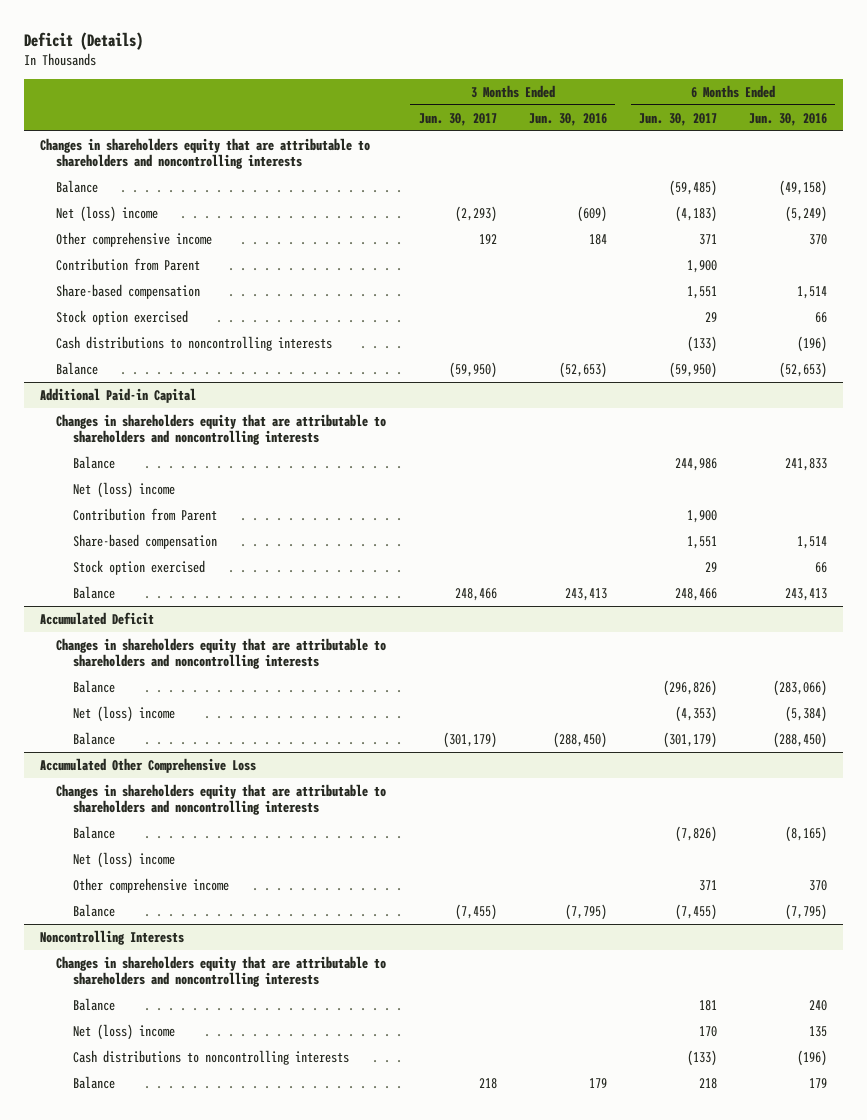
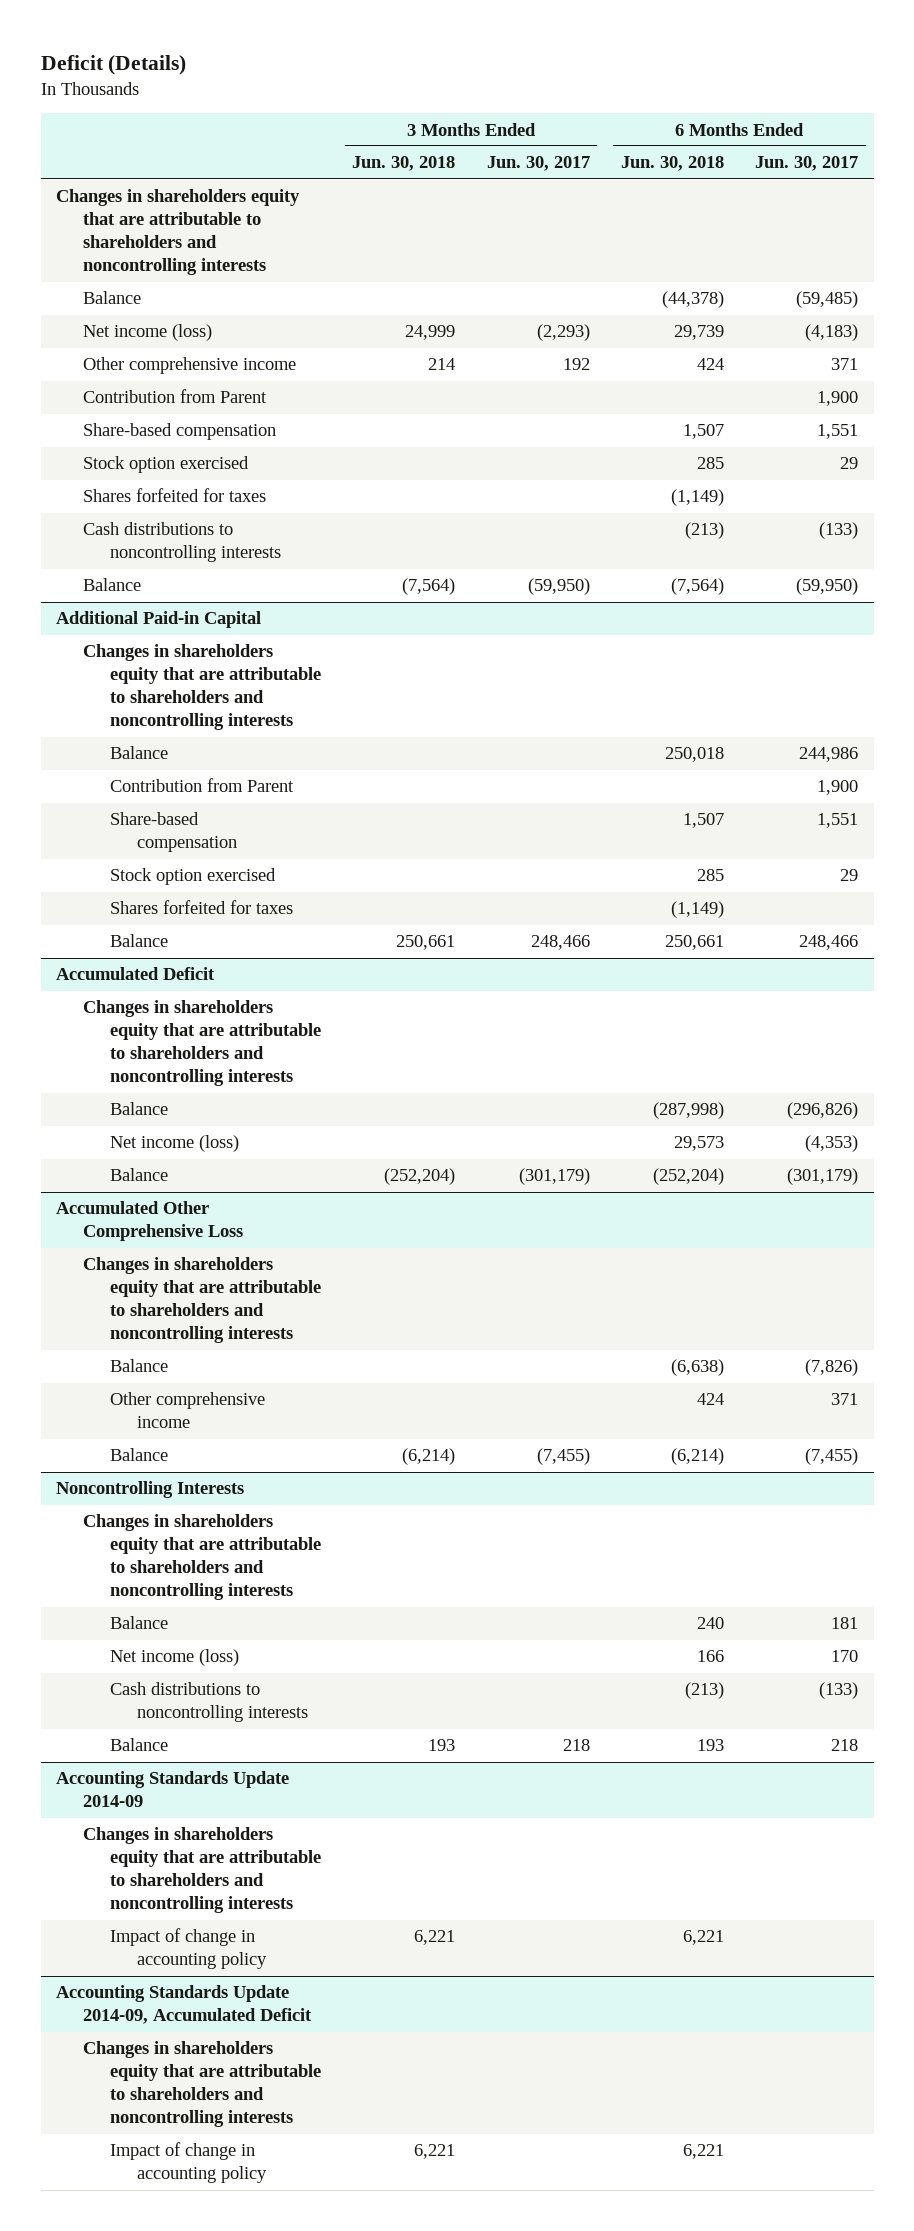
- | 3 Months Ended Jun. 30, 2017 | 3 Months Ended Jun. 30, 2016 | 6 Months Ended Jun. 30, 2017 | 6 Months Ended Jun. 30, 2016
+ | 3 Months Ended Jun. 30, 2018 | 3 Months Ended Jun. 30, 2017 | 6 Months Ended Jun. 30, 2018 | 6 Months Ended Jun. 30, 2017
- Net (loss) income | (2,293) | (609) | (4,183) | (5,249)
+ Net income (loss) | 24,999 | (2,293) | 29,739 | (4,183)
+ Shares forfeited for taxes | | | (1,149) |
@ Additional Paid-in Capital
- Net (loss) income
+ Shares forfeited for taxes | | | (1,149) |
@ Accumulated Deficit
- Net (loss) income | | | (4,353) | (5,384)
+ Net income (loss) | | | 29,573 | (4,353)
@ Accumulated Other Comprehensive Loss
- Net (loss) income
@ Noncontrolling Interests
- Net (loss) income | | | 170 | 135
+ Net income (loss) | | | 166 | 170
+ Accounting Standards Update 2014-09
+ Changes in shareholders equity that are attributable to shareholders and noncontrolling interests
+ Impact of change in accounting policy | 6,221 | | 6,221 |
+ Accounting Standards Update 2014-09, Accumulated Deficit
+ Changes in shareholders equity that are attributable to shareholders and noncontrolling interests
+ Impact of change in accounting policy | 6,221 | | 6,221 |

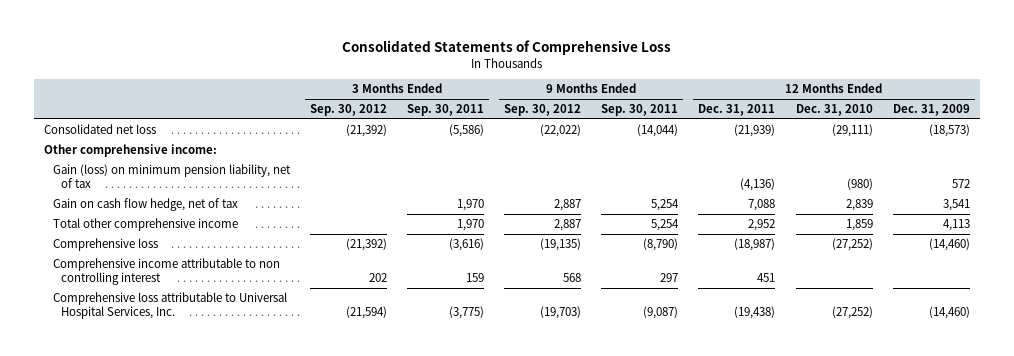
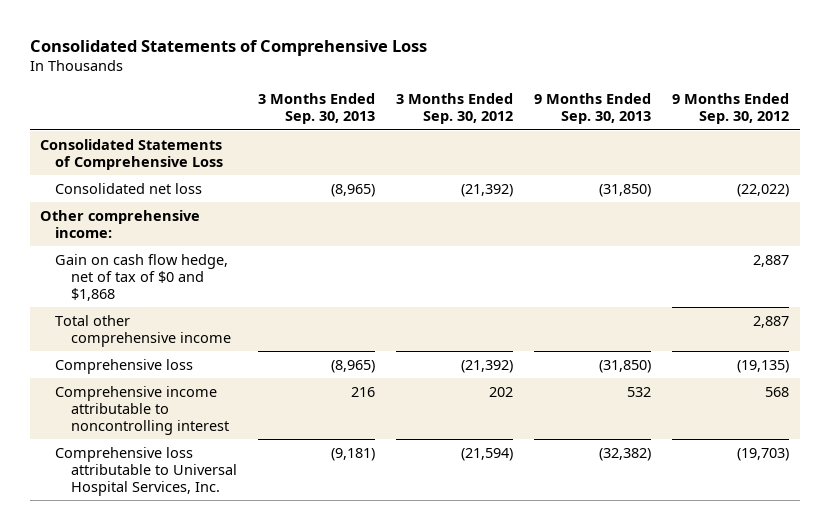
- | 3 Months Ended Sep. 30, 2012 | 3 Months Ended Sep. 30, 2011 | 9 Months Ended Sep. 30, 2012 | 9 Months Ended Sep. 30, 2011 | 12 Months Ended Dec. 31, 2011 | 12 Months Ended Dec. 31, 2010 | 12 Months Ended Dec. 31, 2009
+ | 3 Months Ended Sep. 30, 2013 | 3 Months Ended Sep. 30, 2012 | 9 Months Ended Sep. 30, 2013 | 9 Months Ended Sep. 30, 2012
+ Consolidated Statements of Comprehensive Loss
- Gain (loss) on minimum pension liability, net of tax | | | | | (4,136) | (980) | 572
- Gain on cash flow hedge, net of tax | | 1,970 | 2,887 | 5,254 | 7,088 | 2,839 | 3,541
+ Gain on cash flow hedge, net of tax of $0 and $1,868 | | | | 2,887
- Comprehensive income attributable to non controlling interest | 202 | 159 | 568 | 297 | 451 | |
+ Comprehensive income attributable to noncontrolling interest | 216 | 202 | 532 | 568

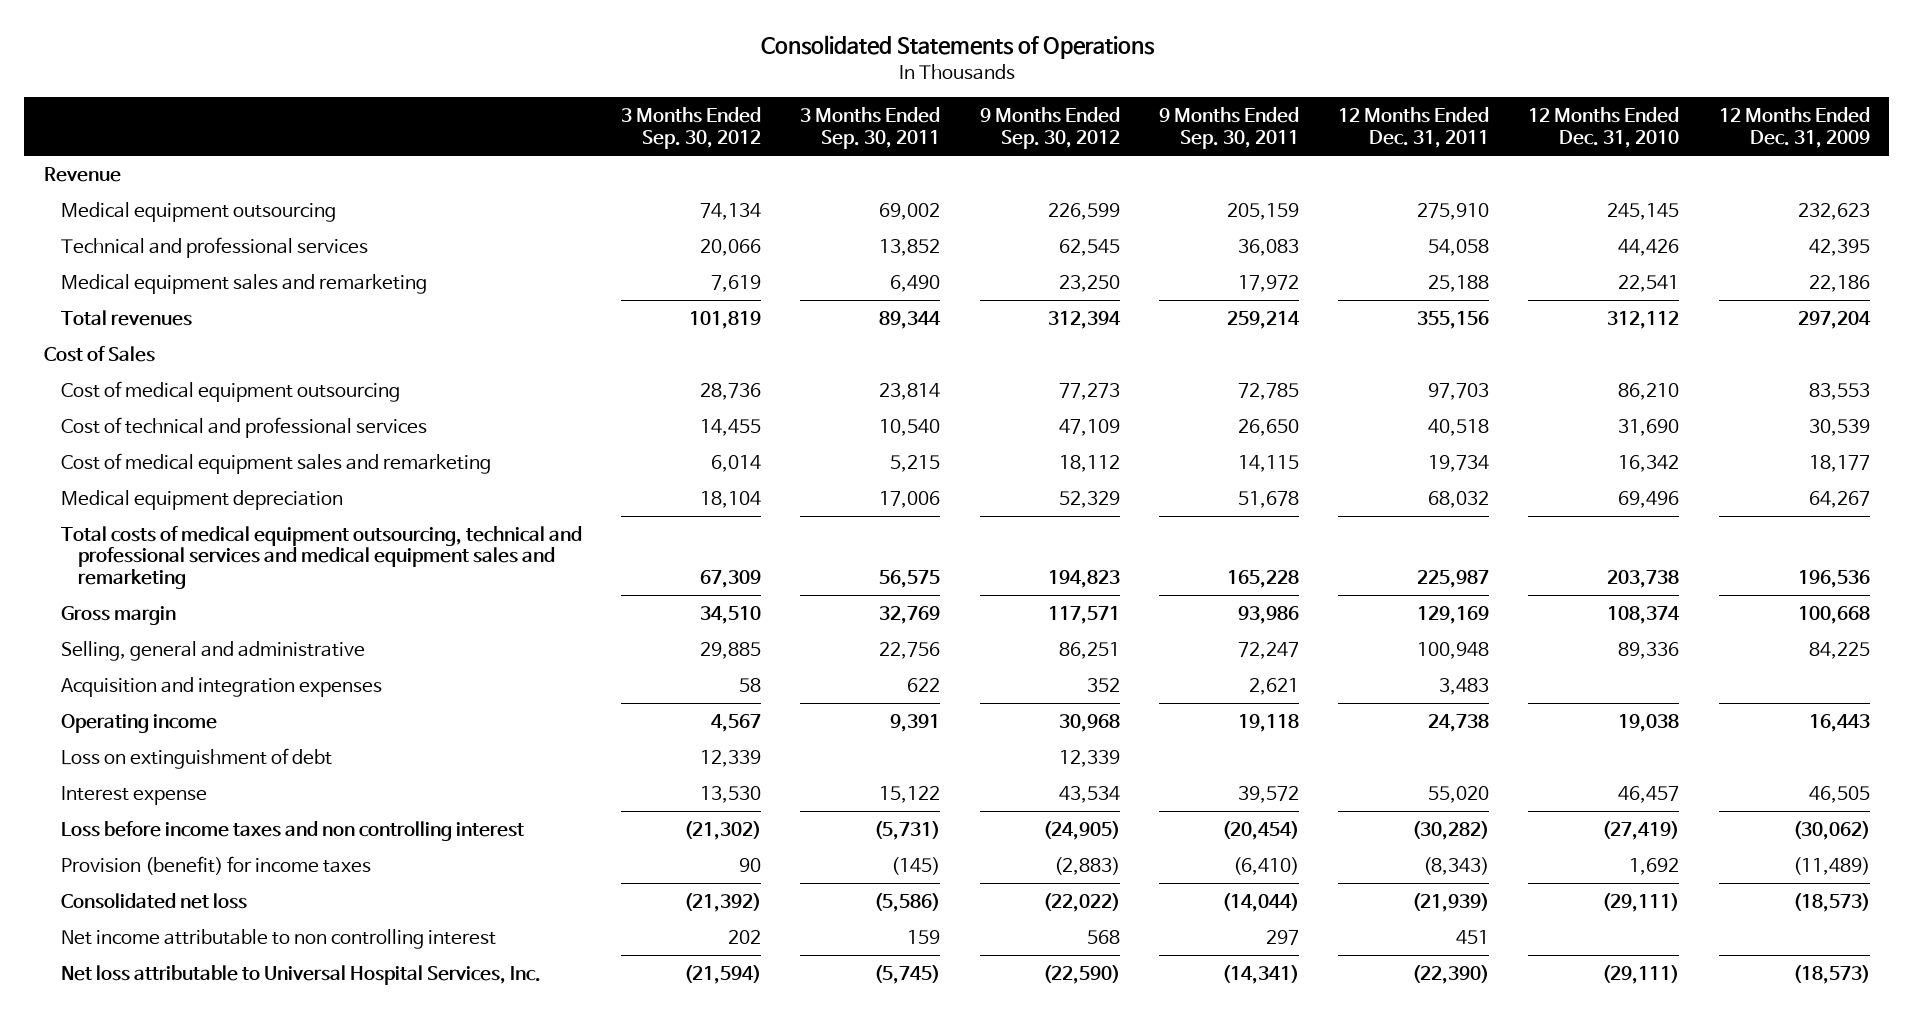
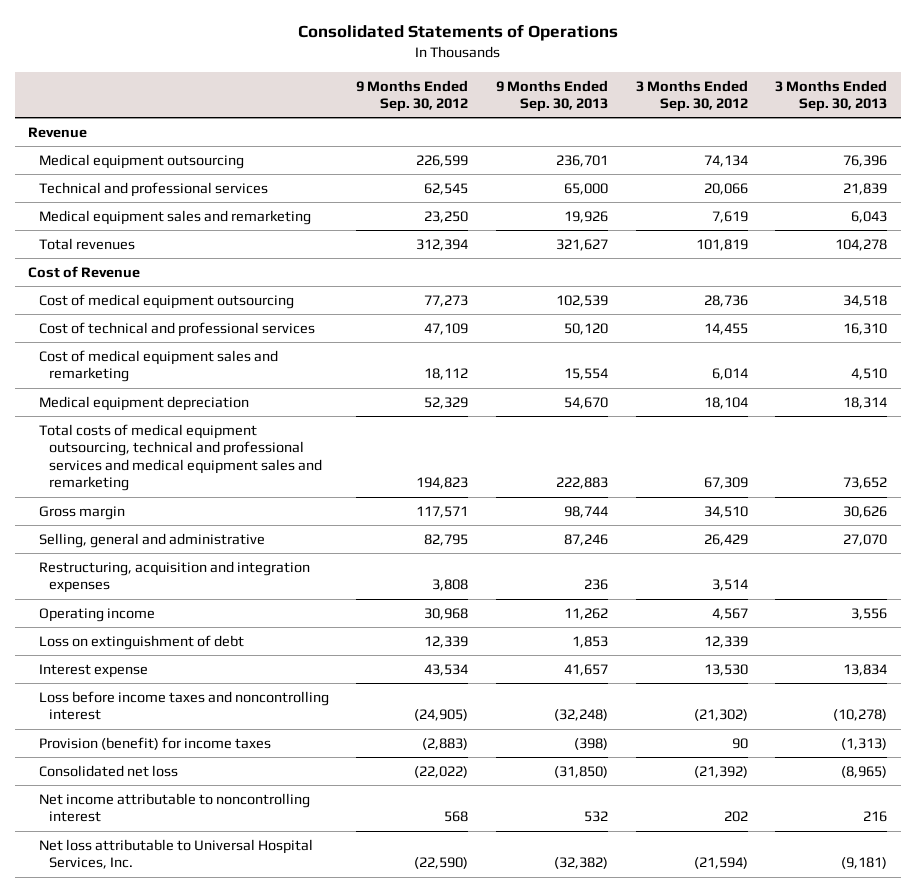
- | 3 Months Ended Sep. 30, 2012 | 3 Months Ended Sep. 30, 2011 | 9 Months Ended Sep. 30, 2012 | 9 Months Ended Sep. 30, 2011 | 12 Months Ended Dec. 31, 2011 | 12 Months Ended Dec. 31, 2010 | 12 Months Ended Dec. 31, 2009
+ | 9 Months Ended Sep. 30, 2012 | 9 Months Ended Sep. 30, 2013 | 3 Months Ended Sep. 30, 2012 | 3 Months Ended Sep. 30, 2013
- Cost of Sales
+ Cost of Revenue
- Selling, general and administrative | 29,885 | 22,756 | 86,251 | 72,247 | 100,948 | 89,336 | 84,225
- Acquisition and integration expenses | 58 | 622 | 352 | 2,621 | 3,483 | |
+ Selling, general and administrative | 82,795 | 87,246 | 26,429 | 27,070
+ Restructuring, acquisition and integration expenses | 3,808 | 236 | 3,514 |
- Loss before income taxes and non controlling interest | (21,302) | (5,731) | (24,905) | (20,454) | (30,282) | (27,419) | (30,062)
+ Loss before income taxes and noncontrolling interest | (24,905) | (32,248) | (21,302) | (10,278)
- Net income attributable to non controlling interest | 202 | 159 | 568 | 297 | 451 | |
+ Net income attributable to noncontrolling interest | 568 | 532 | 202 | 216

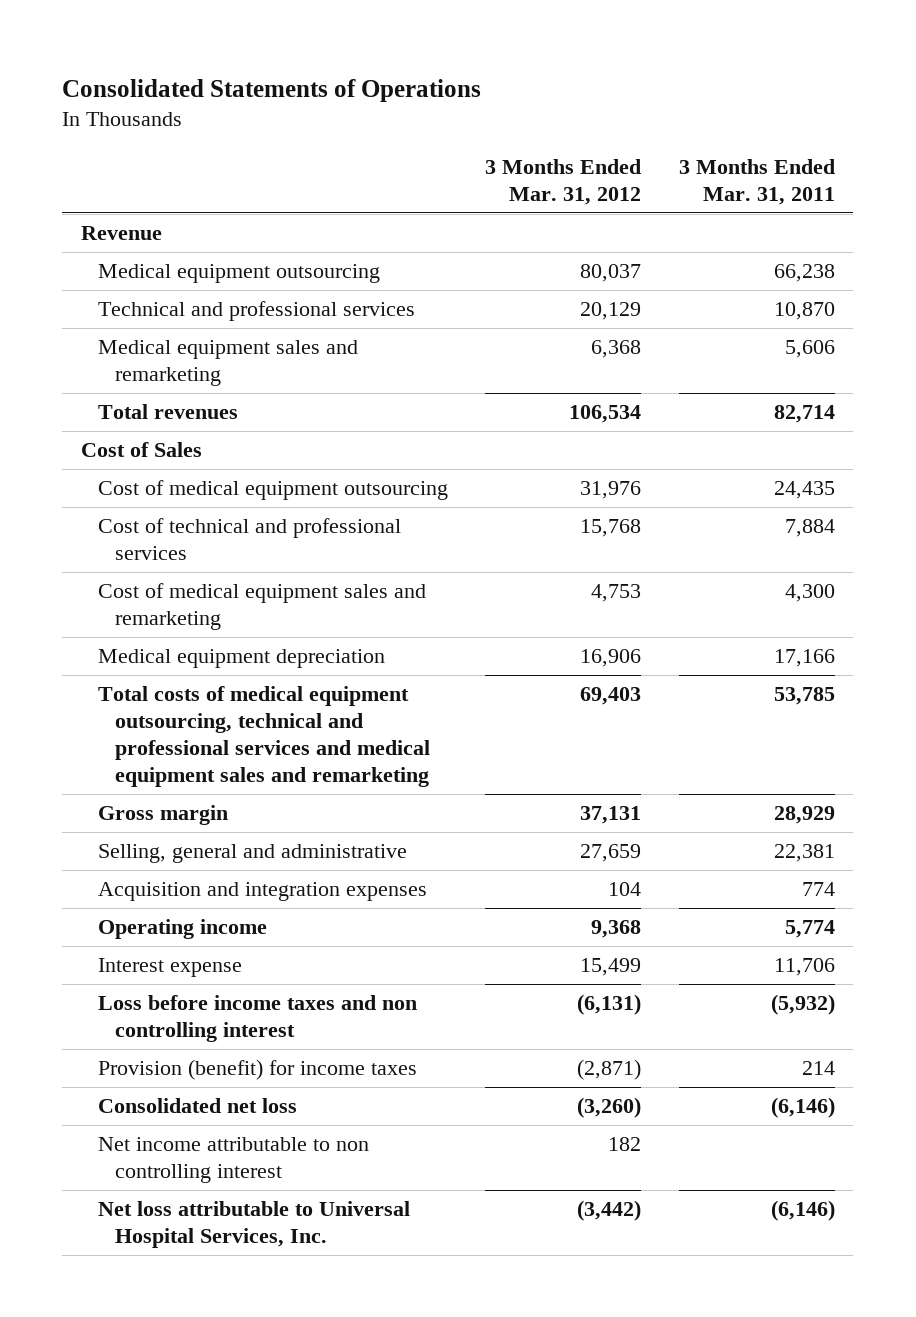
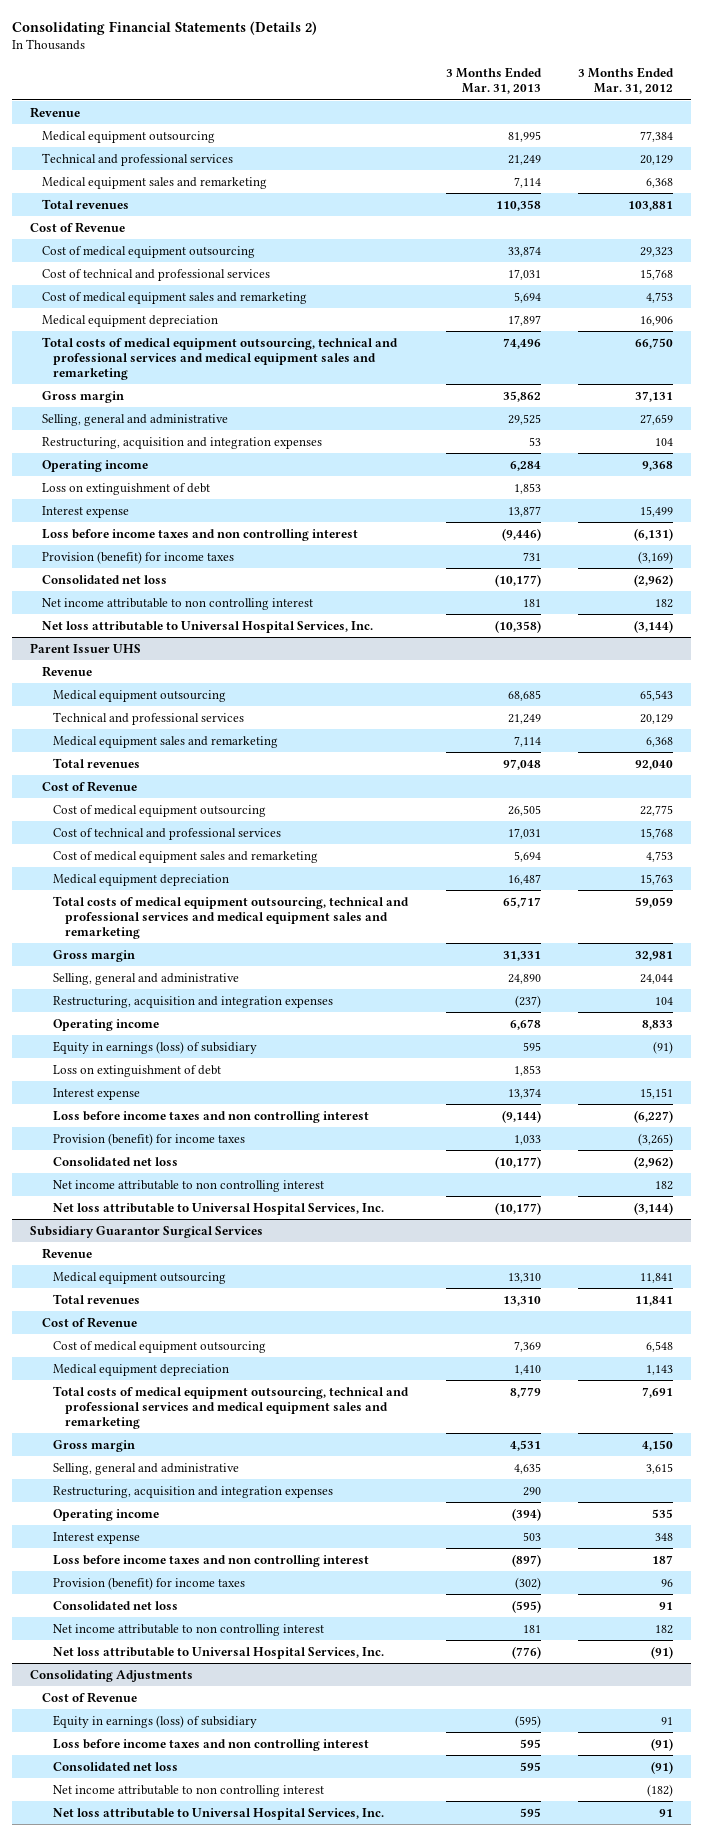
- Consolidated Statements of Operations
+ Consolidating Financial Statements (Details 2)
- | 3 Months Ended Mar. 31, 2012 | 3 Months Ended Mar. 31, 2011
+ | 3 Months Ended Mar. 31, 2013 | 3 Months Ended Mar. 31, 2012
- Medical equipment outsourcing | 80,037 | 66,238
+ Medical equipment outsourcing | 81,995 | 77,384
- Total revenues | 106,534 | 82,714
- Cost of Sales
- Cost of medical equipment outsourcing | 31,976 | 24,435
+ Total revenues | 110,358 | 103,881
+ Cost of Revenue
+ Cost of medical equipment outsourcing | 33,874 | 29,323
- Total costs of medical equipment outsourcing, technical and professional services and medical equipment sales and remarketing | 69,403 | 53,785
+ Total costs of medical equipment outsourcing, technical and professional services and medical equipment sales and remarketing | 74,496 | 66,750
- Acquisition and integration expenses | 104 | 774
+ Restructuring, acquisition and integration expenses | 53 | 104
+ Loss on extinguishment of debt | 1,853 |
- Provision (benefit) for income taxes | (2,871) | 214
- Consolidated net loss | (3,260) | (6,146)
+ Provision (benefit) for income taxes | 731 | (3,169)
+ Consolidated net loss | (10,177) | (2,962)
- Net loss attributable to Universal Hospital Services, Inc. | (3,442) | (6,146)
+ Net loss attributable to Universal Hospital Services, Inc. | (10,358) | (3,144)
+ Parent Issuer UHS
+ Revenue
+ Medical equipment outsourcing | 68,685 | 65,543
+ Technical and professional services | 21,249 | 20,129
+ Medical equipment sales and remarketing | 7,114 | 6,368
+ Total revenues | 97,048 | 92,040
+ Cost of Revenue
+ Cost of medical equipment outsourcing | 26,505 | 22,775
+ Cost of technical and professional services | 17,031 | 15,768
+ Cost of medical equipment sales and remarketing | 5,694 | 4,753
+ Medical equipment depreciation | 16,487 | 15,763
+ Total costs of medical equipment outsourcing, technical and professional services and medical equipment sales and remarketing | 65,717 | 59,059
+ Gross margin | 31,331 | 32,981
+ Selling, general and administrative | 24,890 | 24,044
+ Restructuring, acquisition and integration expenses | (237) | 104
+ Operating income | 6,678 | 8,833
+ Equity in earnings (loss) of subsidiary | 595 | (91)
+ Loss on extinguishment of debt | 1,853 |
+ Interest expense | 13,374 | 15,151
+ Loss before income taxes and non controlling interest | (9,144) | (6,227)
+ Provision (benefit) for income taxes | 1,033 | (3,265)
+ Consolidated net loss | (10,177) | (2,962)
+ Net income attributable to non controlling interest | | 182
+ Net loss attributable to Universal Hospital Services, Inc. | (10,177) | (3,144)
+ Subsidiary Guarantor Surgical Services
+ Revenue
+ Medical equipment outsourcing | 13,310 | 11,841
+ Total revenues | 13,310 | 11,841
+ Cost of Revenue
+ Cost of medical equipment outsourcing | 7,369 | 6,548
+ Medical equipment depreciation | 1,410 | 1,143
+ Total costs of medical equipment outsourcing, technical and professional services and medical equipment sales and remarketing | 8,779 | 7,691
+ Gross margin | 4,531 | 4,150
+ Selling, general and administrative | 4,635 | 3,615
+ Restructuring, acquisition and integration expenses | 290 |
+ Operating income | (394) | 535
+ Interest expense | 503 | 348
+ Loss before income taxes and non controlling interest | (897) | 187
+ Provision (benefit) for income taxes | (302) | 96
+ Consolidated net loss | (595) | 91
+ Net income attributable to non controlling interest | 181 | 182
+ Net loss attributable to Universal Hospital Services, Inc. | (776) | (91)
+ Consolidating Adjustments
+ Cost of Revenue
+ Equity in earnings (loss) of subsidiary | (595) | 91
+ Loss before income taxes and non controlling interest | 595 | (91)
+ Consolidated net loss | 595 | (91)
+ Net income attributable to non controlling interest | | (182)
+ Net loss attributable to Universal Hospital Services, Inc. | 595 | 91

